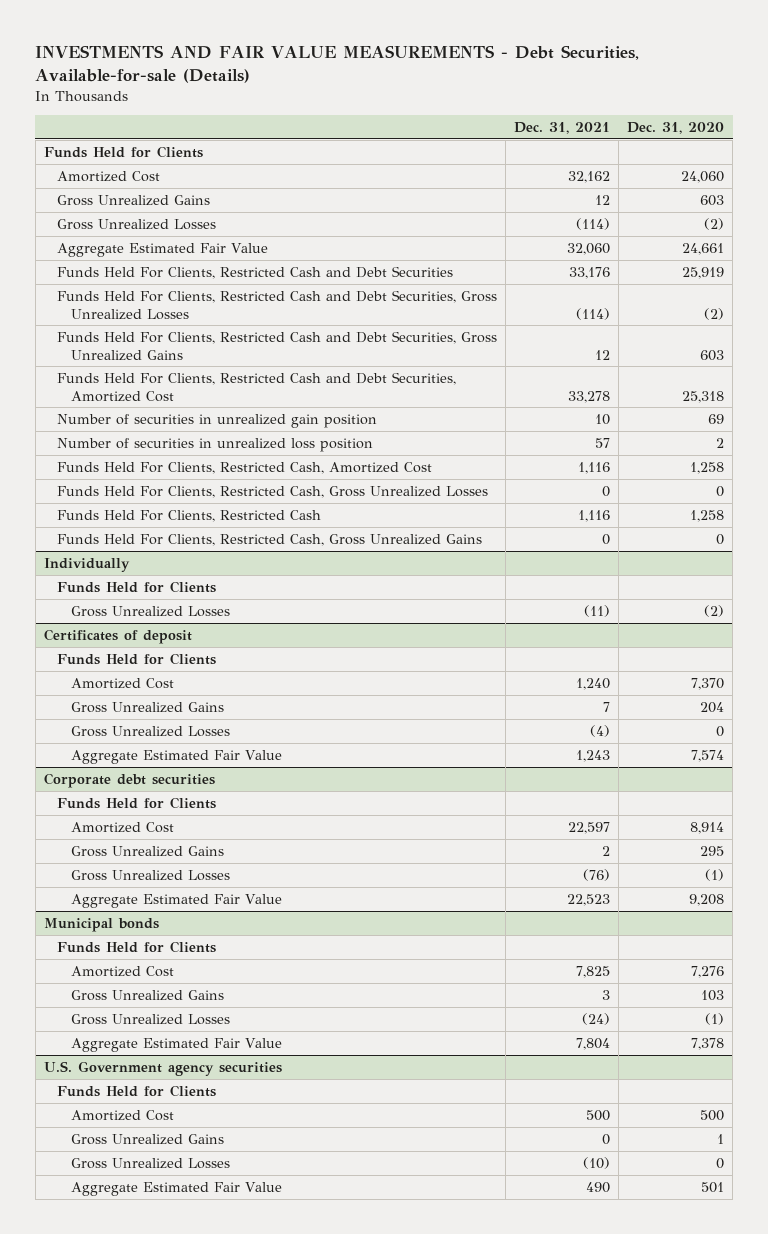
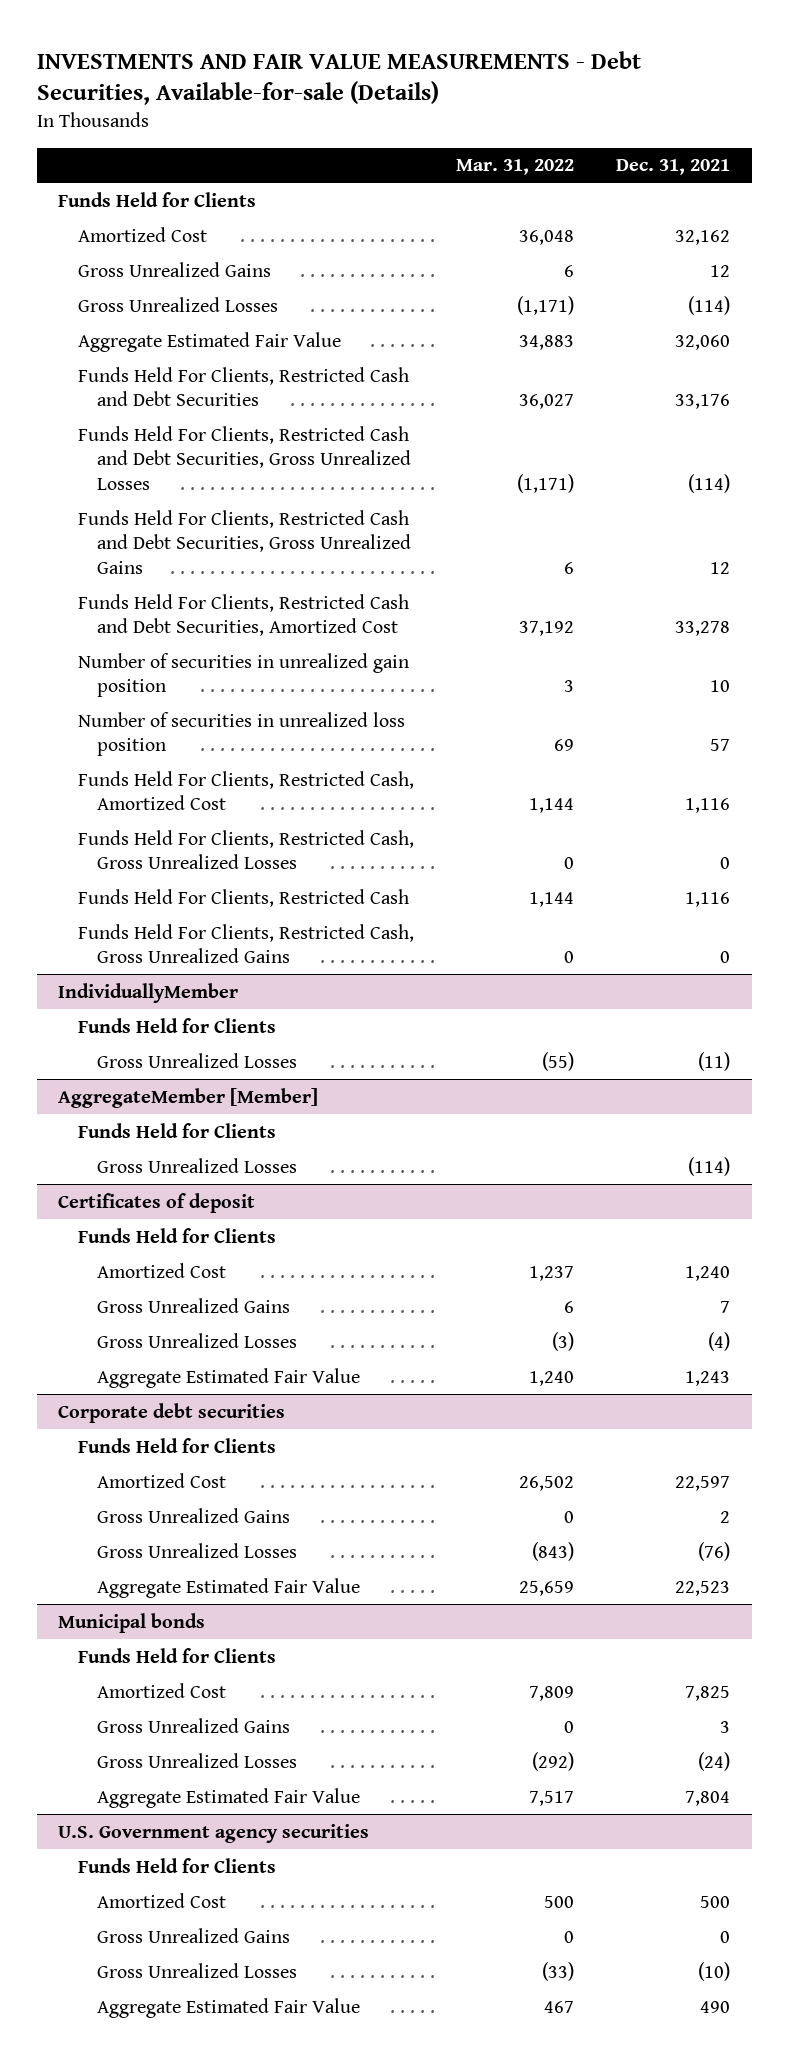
- | Dec. 31, 2021 | Dec. 31, 2020
+ | Mar. 31, 2022 | Dec. 31, 2021
- Individually
+ IndividuallyMember
+ AggregateMember [Member]
+ Funds Held for Clients
+ Gross Unrealized Losses | | (114)

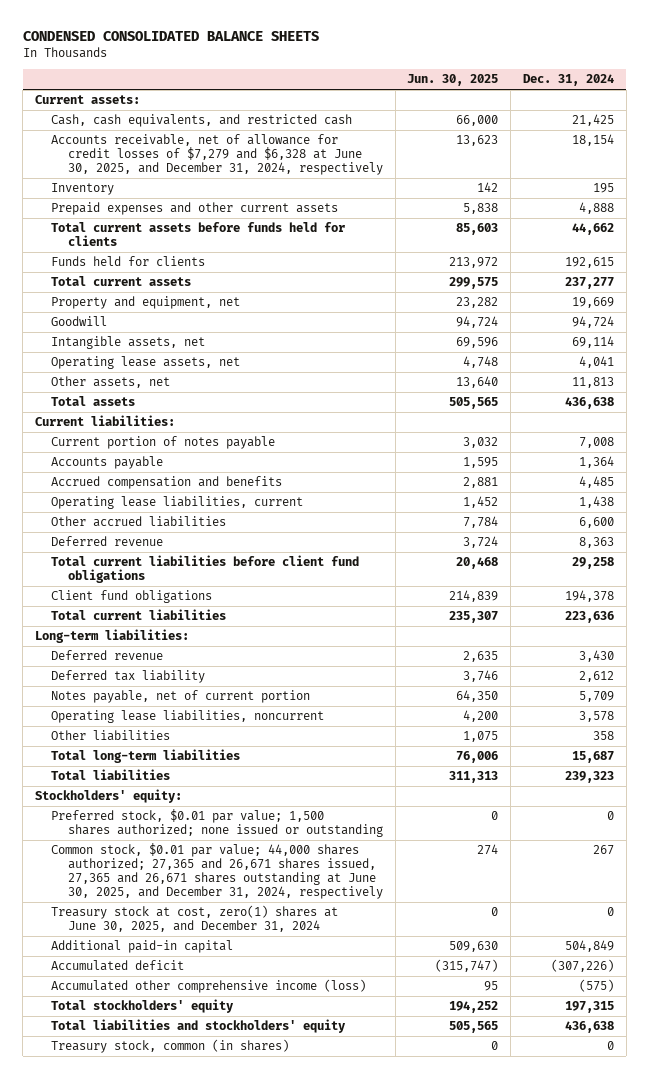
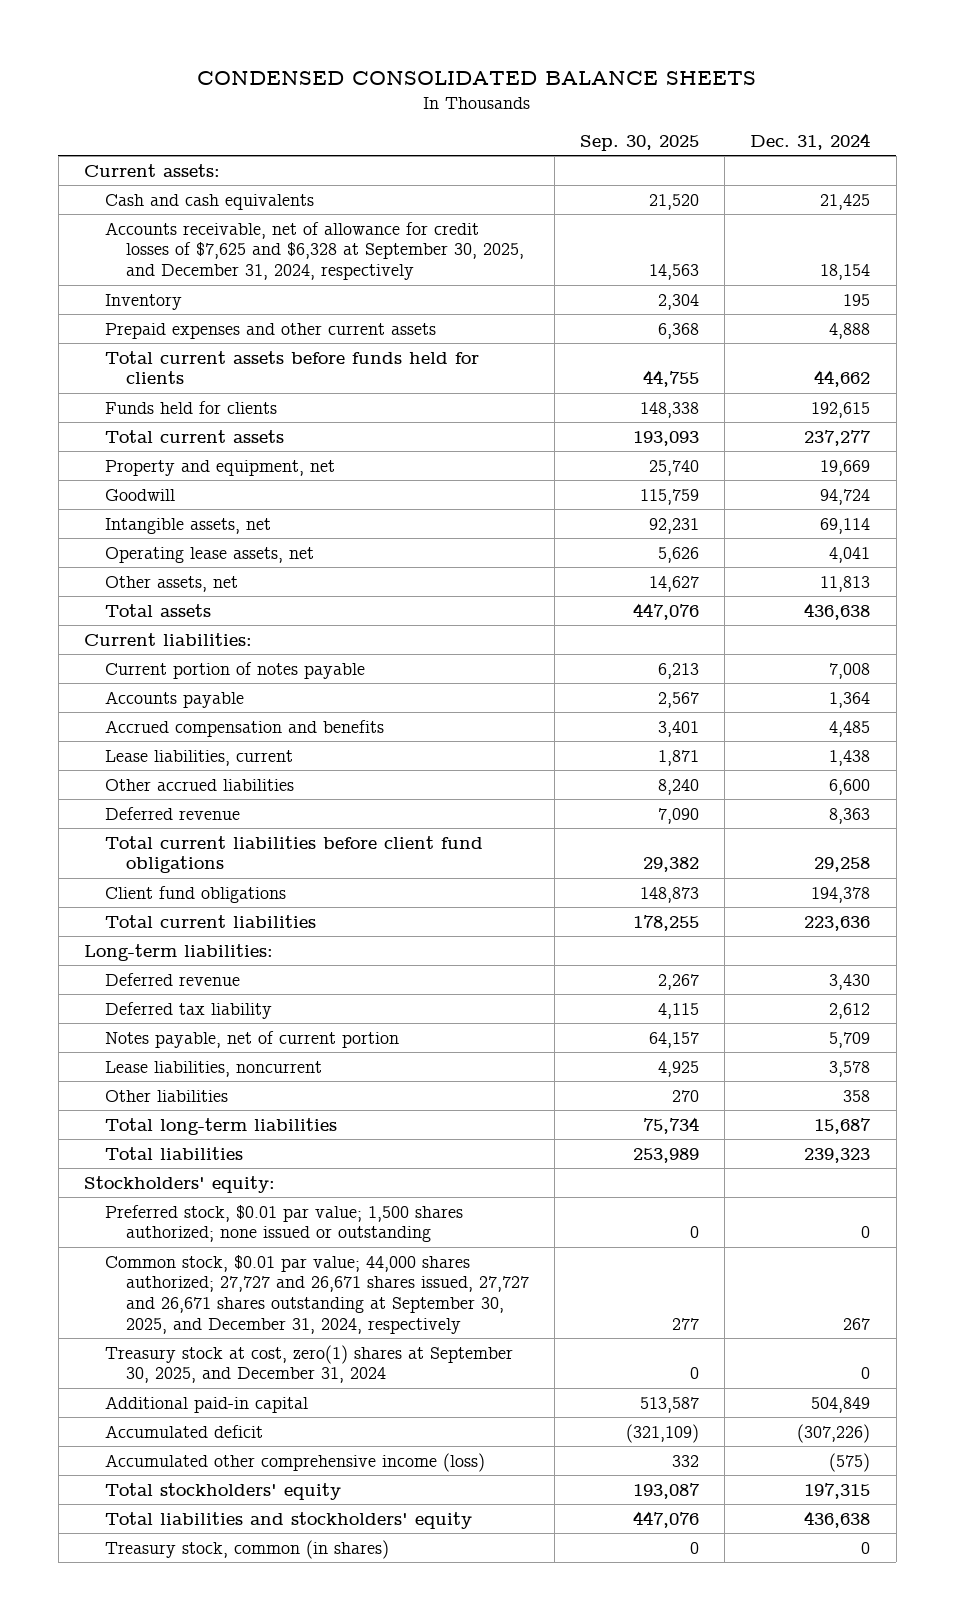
- | Jun. 30, 2025 | Dec. 31, 2024
+ | Sep. 30, 2025 | Dec. 31, 2024
- Cash, cash equivalents, and restricted cash | 66,000 | 21,425
- Accounts receivable, net of allowance for credit losses of $7,279 and $6,328 at June 30, 2025, and December 31, 2024, respectively | 13,623 | 18,154
+ Cash and cash equivalents | 21,520 | 21,425
+ Accounts receivable, net of allowance for credit losses of $7,625 and $6,328 at September 30, 2025, and December 31, 2024, respectively | 14,563 | 18,154
- Operating lease liabilities, current | 1,452 | 1,438
+ Lease liabilities, current | 1,871 | 1,438
- Operating lease liabilities, noncurrent | 4,200 | 3,578
+ Lease liabilities, noncurrent | 4,925 | 3,578
- Common stock, $0.01 par value; 44,000 shares authorized; 27,365 and 26,671 shares issued, 27,365 and 26,671 shares outstanding at June 30, 2025, and December 31, 2024, respectively | 274 | 267
- Treasury stock at cost, zero(1) shares at June 30, 2025, and December 31, 2024 | 0 | 0
+ Common stock, $0.01 par value; 44,000 shares authorized; 27,727 and 26,671 shares issued, 27,727 and 26,671 shares outstanding at September 30, 2025, and December 31, 2024, respectively | 277 | 267
+ Treasury stock at cost, zero(1) shares at September 30, 2025, and December 31, 2024 | 0 | 0

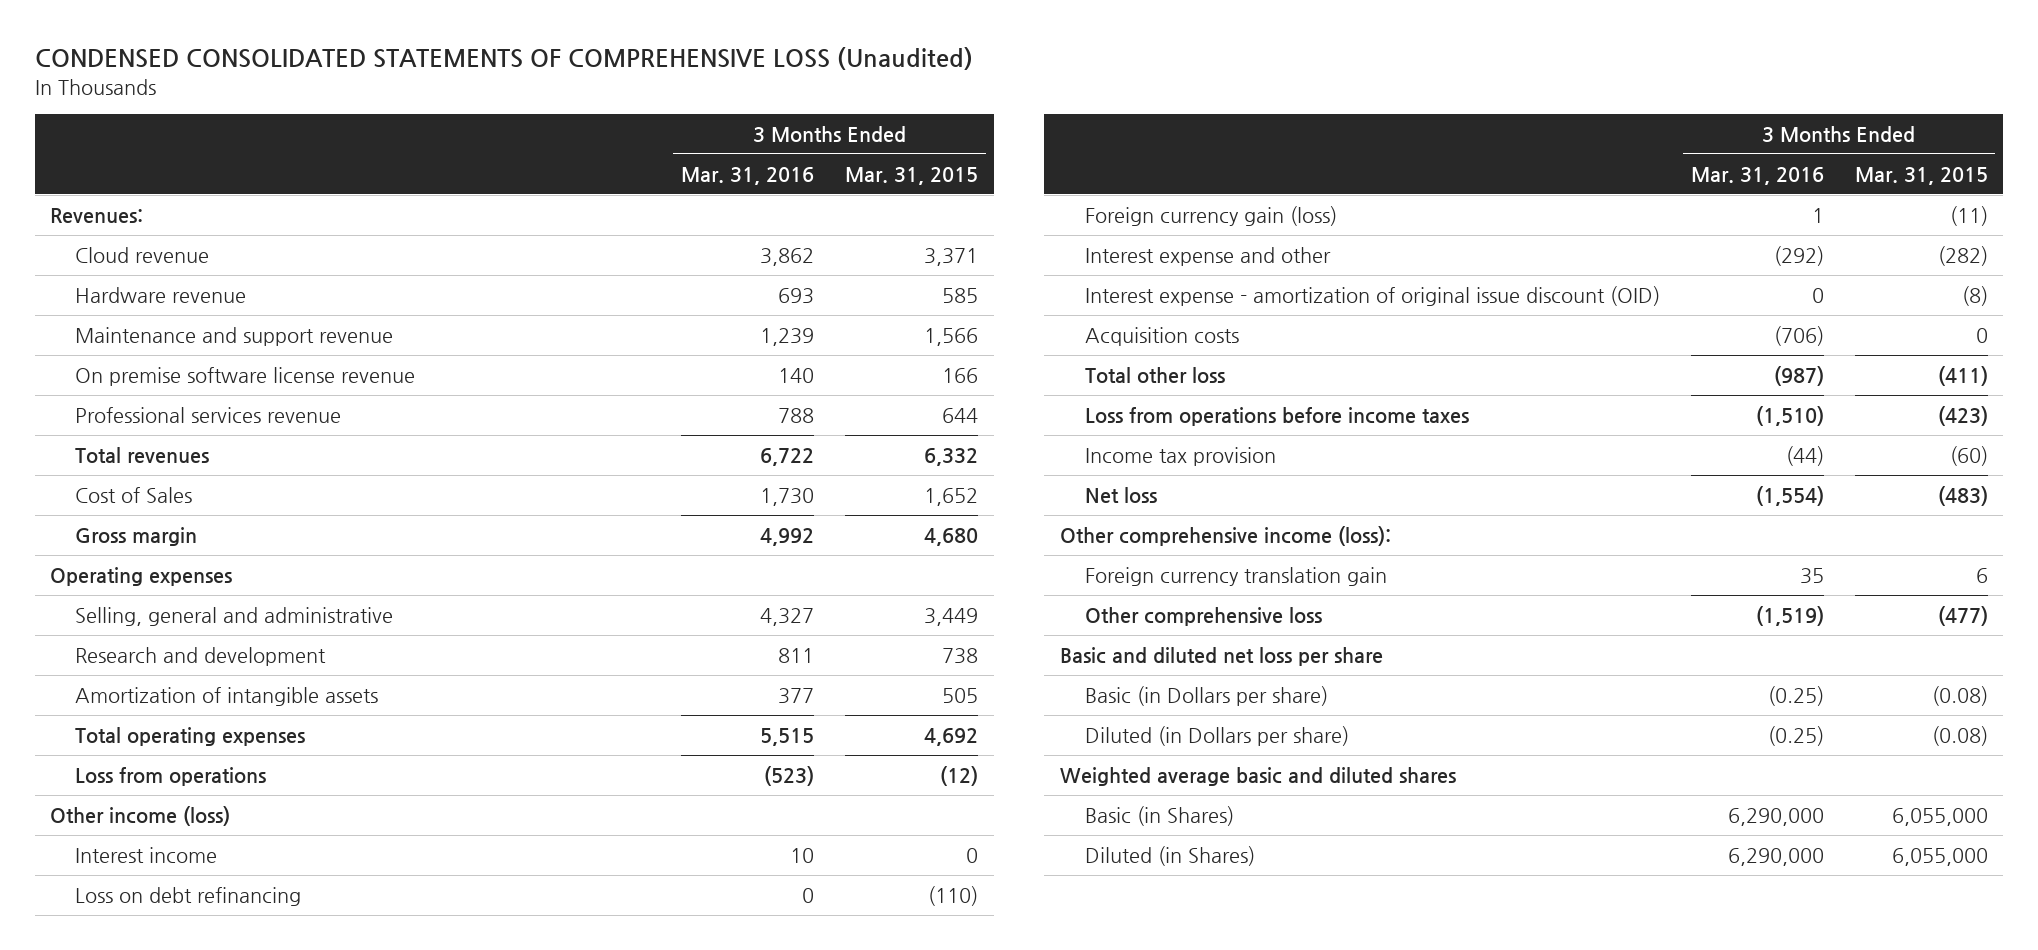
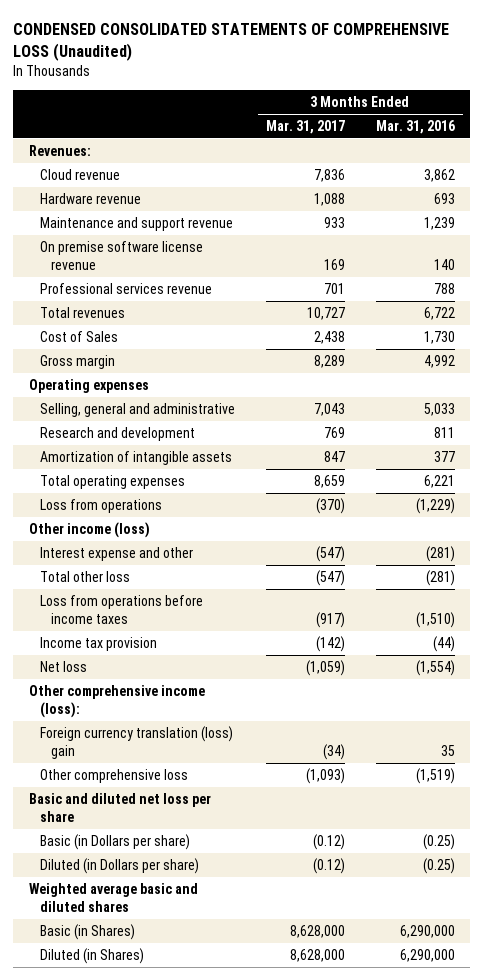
- | 3 Months Ended Mar. 31, 2016 | 3 Months Ended Mar. 31, 2015
+ | 3 Months Ended Mar. 31, 2017 | 3 Months Ended Mar. 31, 2016
- Selling, general and administrative | 4,327 | 3,449
+ Selling, general and administrative | 7,043 | 5,033
- Total operating expenses | 5,515 | 4,692
- Loss from operations | (523) | (12)
+ Total operating expenses | 8,659 | 6,221
+ Loss from operations | (370) | (1,229)
- Interest income | 10 | 0
- Loss on debt refinancing | 0 | (110)
- Foreign currency gain (loss) | 1 | (11)
- Interest expense and other | (292) | (282)
- Interest expense - amortization of original issue discount (OID) | 0 | (8)
- Acquisition costs | (706) | 0
- Total other loss | (987) | (411)
+ Interest expense and other | (547) | (281)
+ Total other loss | (547) | (281)
- Foreign currency translation gain | 35 | 6
+ Foreign currency translation (loss) gain | (34) | 35

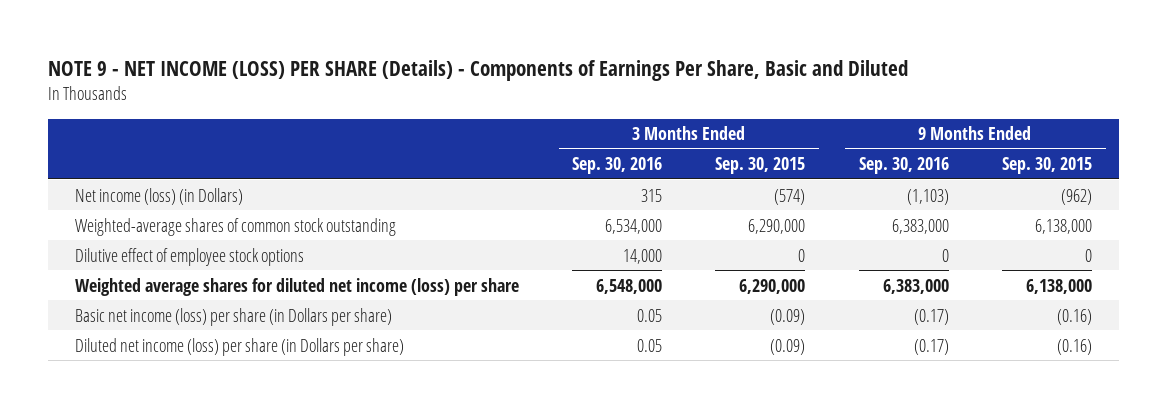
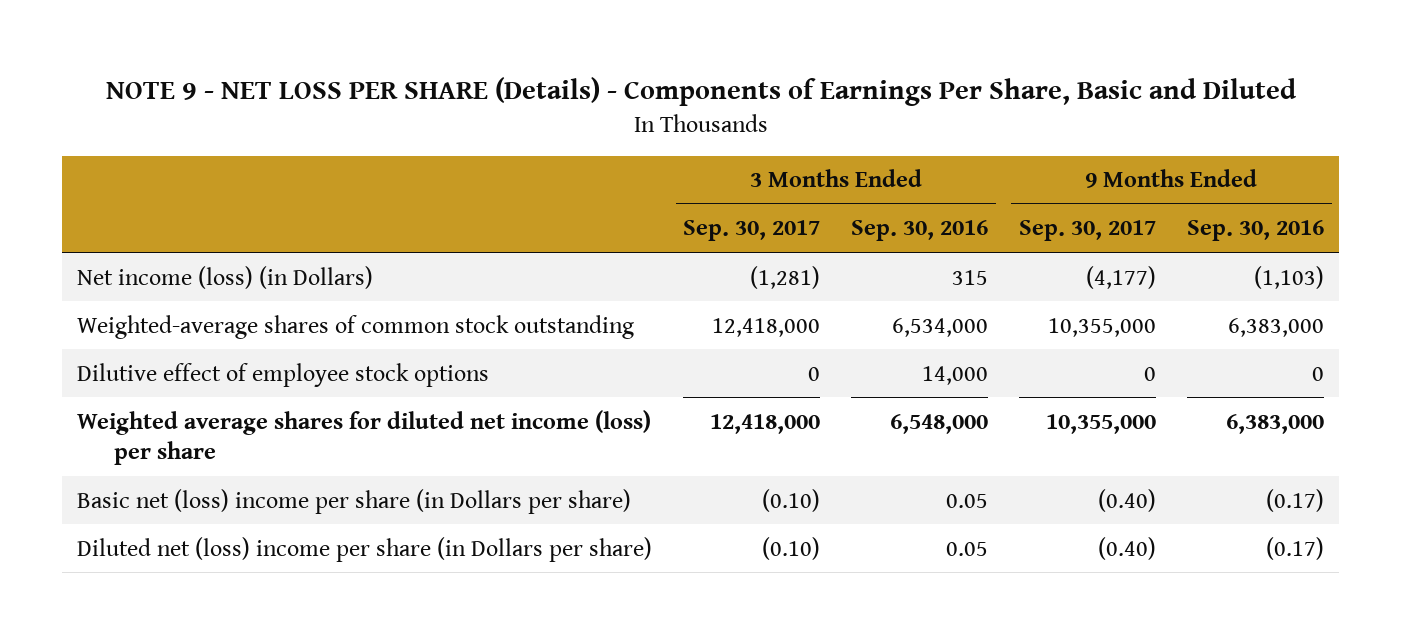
- NOTE 9 - NET INCOME (LOSS) PER SHARE (Details) - Components of Earnings Per Share, Basic and Diluted
+ NOTE 9 - NET LOSS PER SHARE (Details) - Components of Earnings Per Share, Basic and Diluted
- | 3 Months Ended Sep. 30, 2016 | 3 Months Ended Sep. 30, 2015 | 9 Months Ended Sep. 30, 2016 | 9 Months Ended Sep. 30, 2015
+ | 3 Months Ended Sep. 30, 2017 | 3 Months Ended Sep. 30, 2016 | 9 Months Ended Sep. 30, 2017 | 9 Months Ended Sep. 30, 2016
- Basic net income (loss) per share (in Dollars per share) | 0.05 | (0.09) | (0.17) | (0.16)
- Diluted net income (loss) per share (in Dollars per share) | 0.05 | (0.09) | (0.17) | (0.16)
+ Basic net (loss) income per share (in Dollars per share) | (0.10) | 0.05 | (0.40) | (0.17)
+ Diluted net (loss) income per share (in Dollars per share) | (0.10) | 0.05 | (0.40) | (0.17)

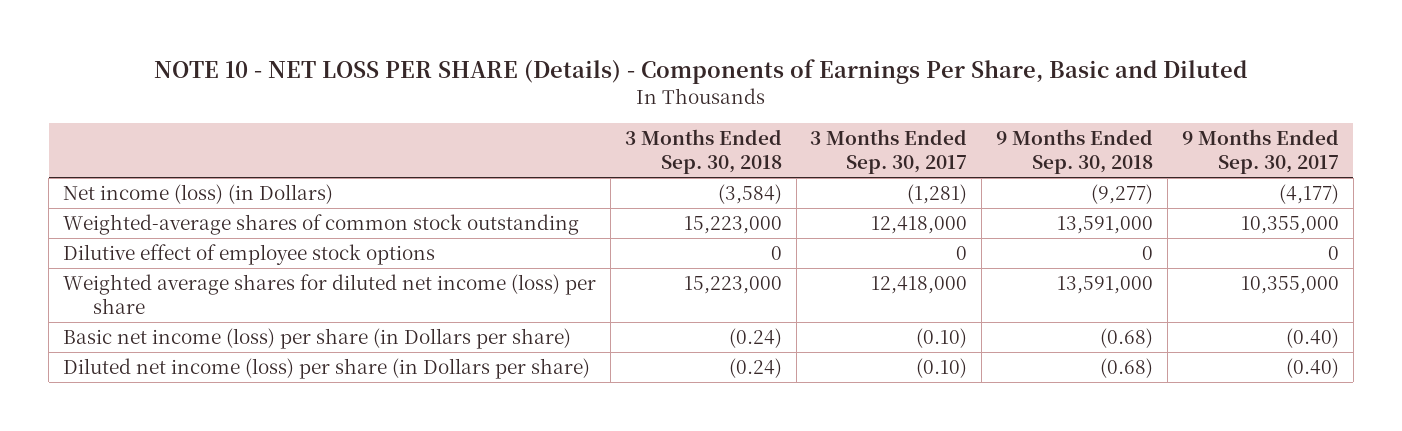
- NOTE 9 - NET LOSS PER SHARE (Details) - Components of Earnings Per Share, Basic and Diluted
+ NOTE 10 - NET LOSS PER SHARE (Details) - Components of Earnings Per Share, Basic and Diluted
- | 3 Months Ended Sep. 30, 2017 | 3 Months Ended Sep. 30, 2016 | 9 Months Ended Sep. 30, 2017 | 9 Months Ended Sep. 30, 2016
+ | 3 Months Ended Sep. 30, 2018 | 3 Months Ended Sep. 30, 2017 | 9 Months Ended Sep. 30, 2018 | 9 Months Ended Sep. 30, 2017
- Basic net (loss) income per share (in Dollars per share) | (0.10) | 0.05 | (0.40) | (0.17)
- Diluted net (loss) income per share (in Dollars per share) | (0.10) | 0.05 | (0.40) | (0.17)
+ Basic net income (loss) per share (in Dollars per share) | (0.24) | (0.10) | (0.68) | (0.40)
+ Diluted net income (loss) per share (in Dollars per share) | (0.24) | (0.10) | (0.68) | (0.40)

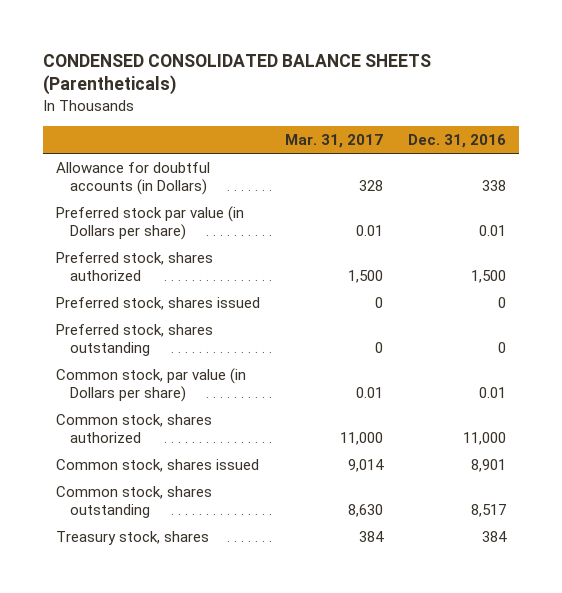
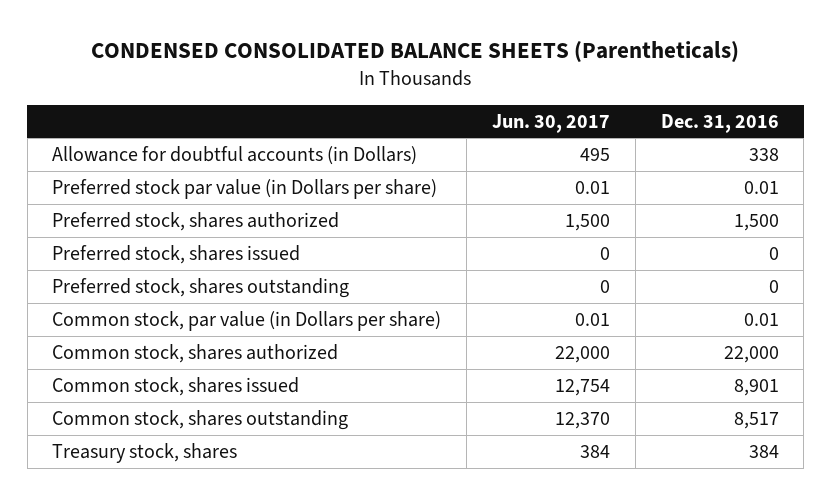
- | Mar. 31, 2017 | Dec. 31, 2016
+ | Jun. 30, 2017 | Dec. 31, 2016
- Common stock, shares authorized | 11,000 | 11,000
+ Common stock, shares authorized | 22,000 | 22,000

